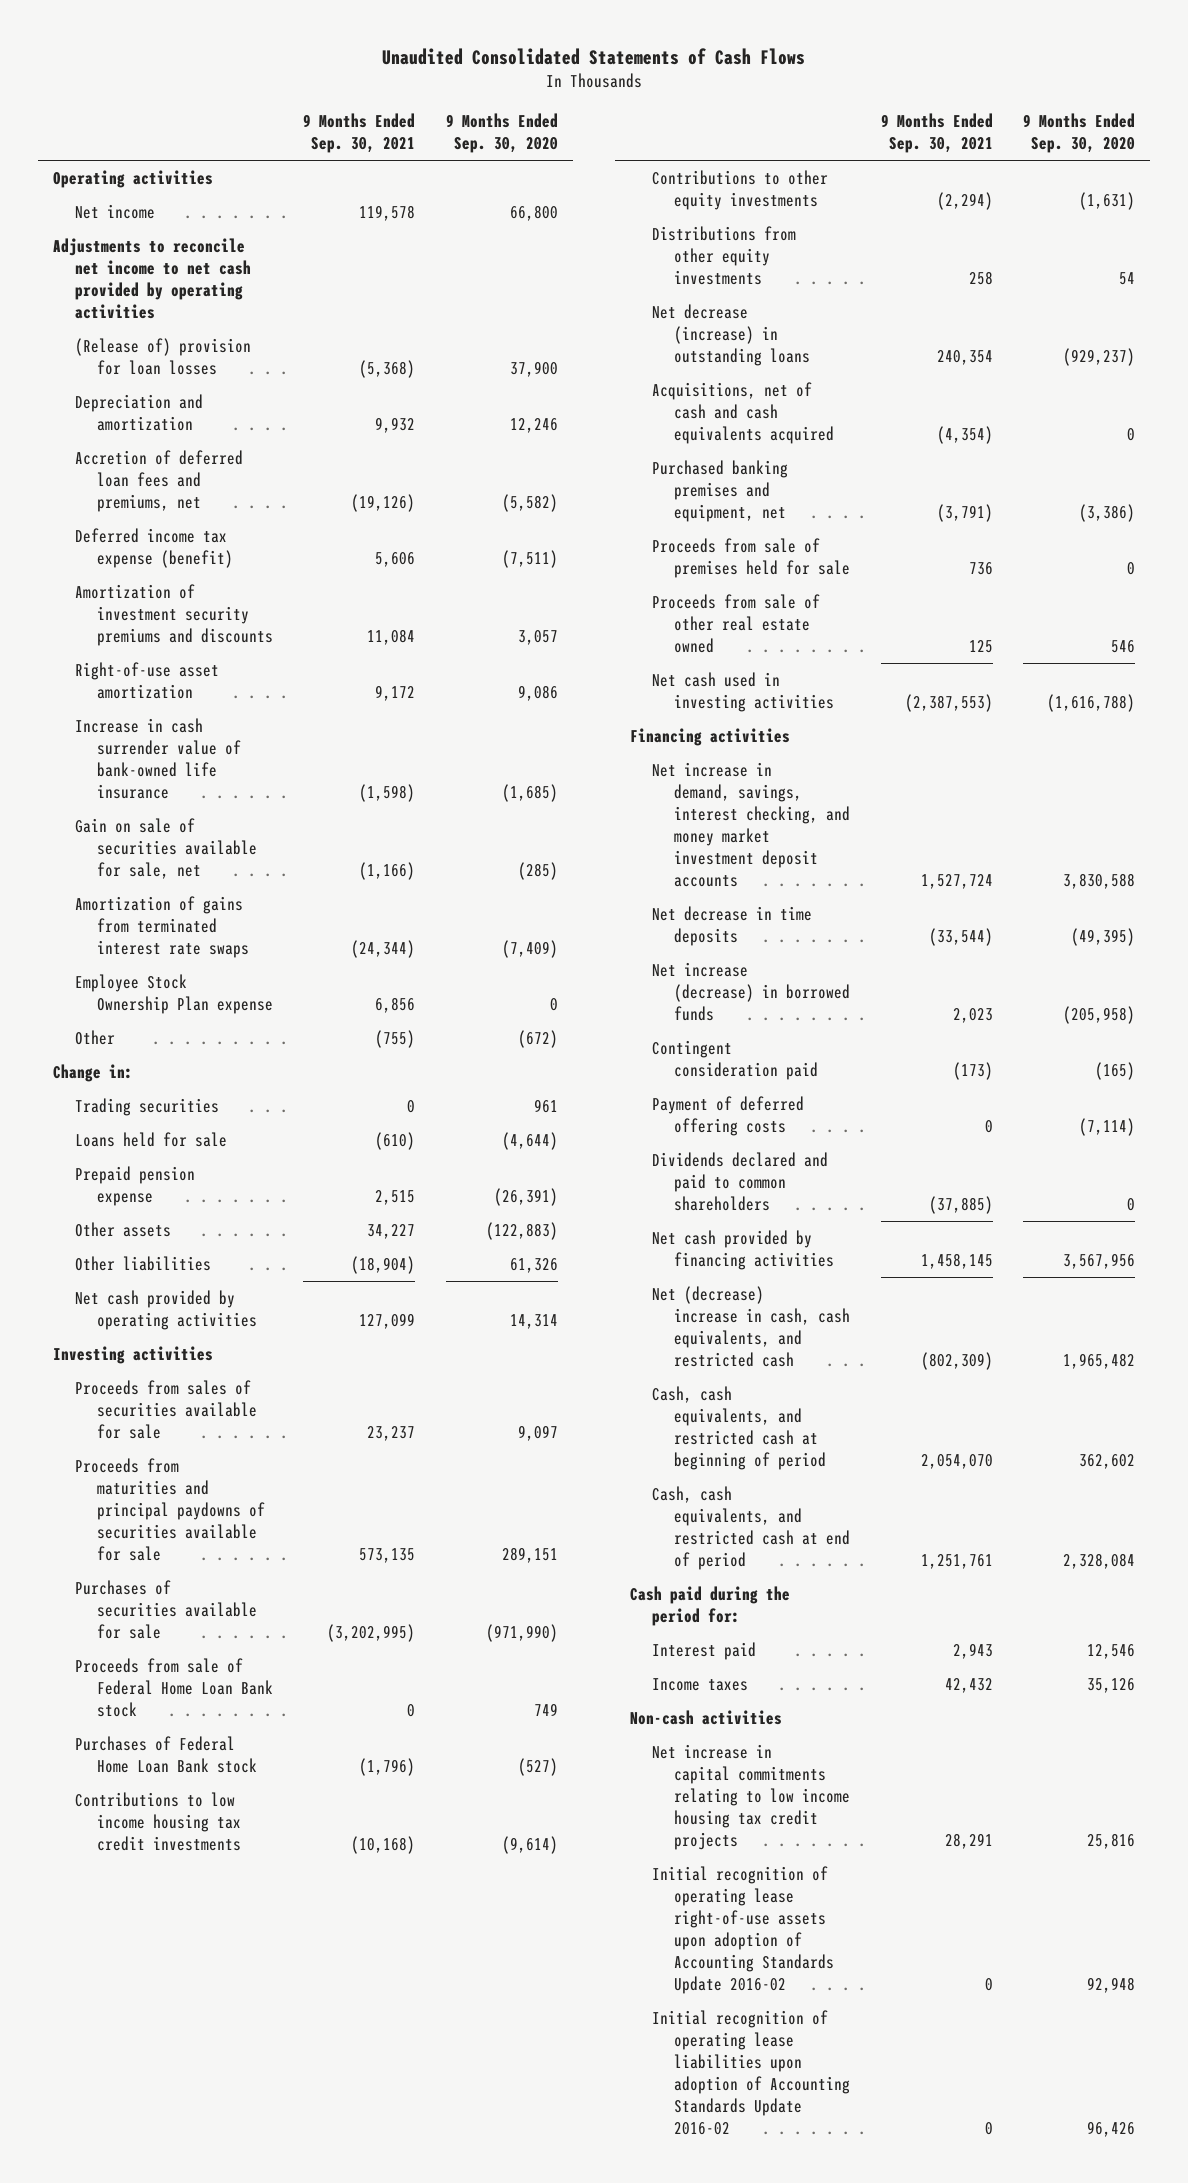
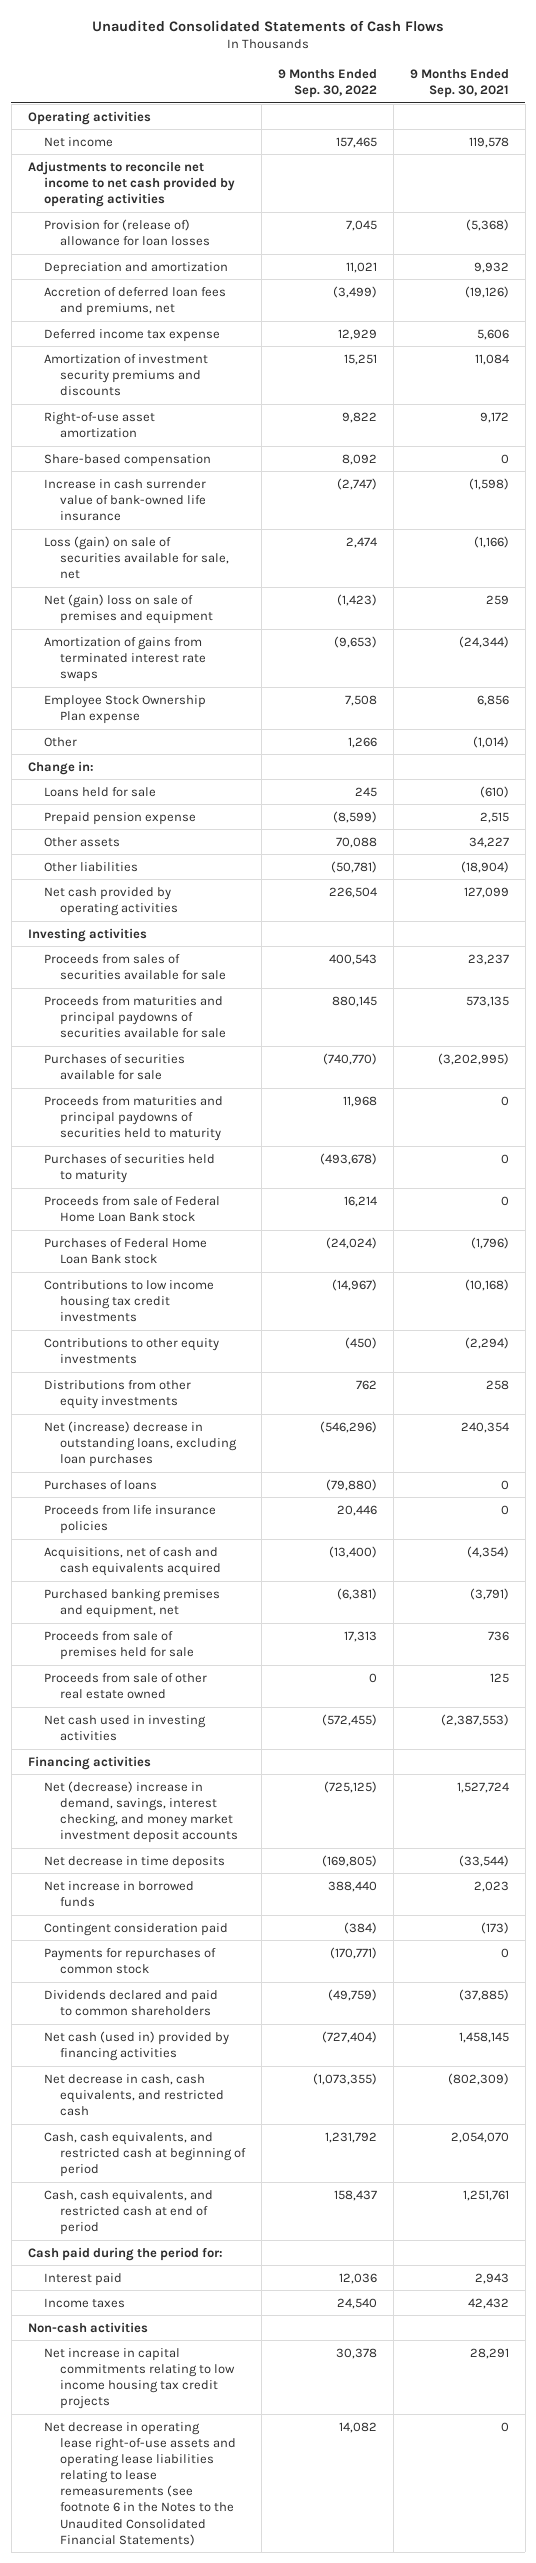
- | 9 Months Ended Sep. 30, 2021 | 9 Months Ended Sep. 30, 2020
+ | 9 Months Ended Sep. 30, 2022 | 9 Months Ended Sep. 30, 2021
- (Release of) provision for loan losses | (5,368) | 37,900
+ Provision for (release of) allowance for loan losses | 7,045 | (5,368)
- Deferred income tax expense (benefit) | 5,606 | (7,511)
+ Deferred income tax expense | 12,929 | 5,606
+ Share-based compensation | 8,092 | 0
- Gain on sale of securities available for sale, net | (1,166) | (285)
+ Loss (gain) on sale of securities available for sale, net | 2,474 | (1,166)
+ Net (gain) loss on sale of premises and equipment | (1,423) | 259
- Other | (755) | (672)
+ Other | 1,266 | (1,014)
- Trading securities | 0 | 961
+ Proceeds from maturities and principal paydowns of securities held to maturity | 11,968 | 0
+ Purchases of securities held to maturity | (493,678) | 0
- Net decrease (increase) in outstanding loans | 240,354 | (929,237)
+ Net (increase) decrease in outstanding loans, excluding loan purchases | (546,296) | 240,354
+ Purchases of loans | (79,880) | 0
+ Proceeds from life insurance policies | 20,446 | 0
- Net increase in demand, savings, interest checking, and money market investment deposit accounts | 1,527,724 | 3,830,588
+ Net (decrease) increase in demand, savings, interest checking, and money market investment deposit accounts | (725,125) | 1,527,724
- Net increase (decrease) in borrowed funds | 2,023 | (205,958)
+ Net increase in borrowed funds | 388,440 | 2,023
- Payment of deferred offering costs | 0 | (7,114)
+ Payments for repurchases of common stock | (170,771) | 0
- Net cash provided by financing activities | 1,458,145 | 3,567,956
- Net (decrease) increase in cash, cash equivalents, and restricted cash | (802,309) | 1,965,482
+ Net cash (used in) provided by financing activities | (727,404) | 1,458,145
+ Net decrease in cash, cash equivalents, and restricted cash | (1,073,355) | (802,309)
- Initial recognition of operating lease right-of-use assets upon adoption of Accounting Standards Update 2016-02 | 0 | 92,948
- Initial recognition of operating lease liabilities upon adoption of Accounting Standards Update 2016-02 | 0 | 96,426
+ Net decrease in operating lease right-of-use assets and operating lease liabilities relating to lease remeasurements (see footnote 6 in the Notes to the Unaudited Consolidated Financial Statements) | 14,082 | 0

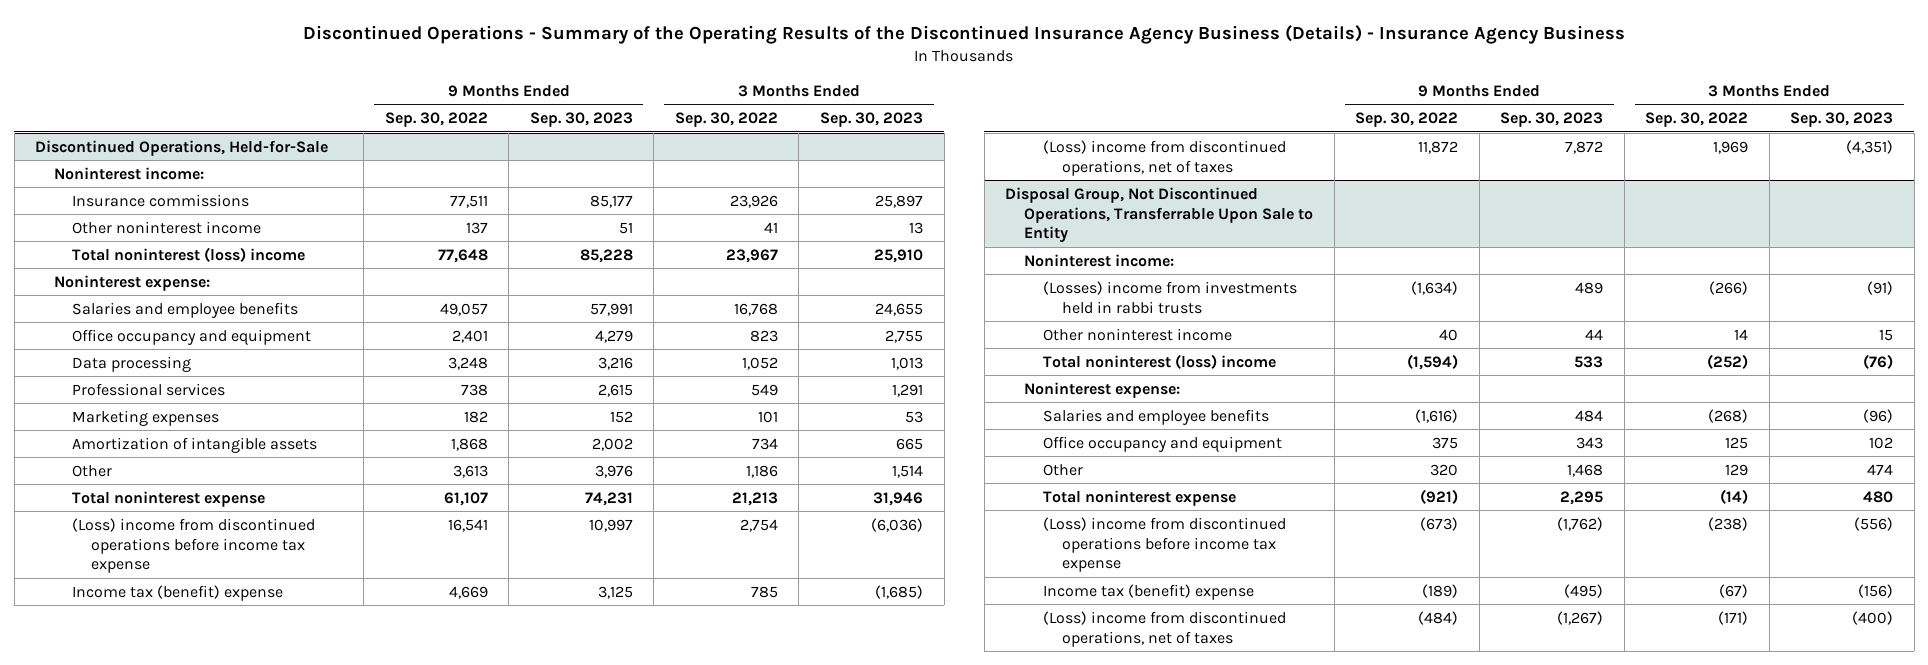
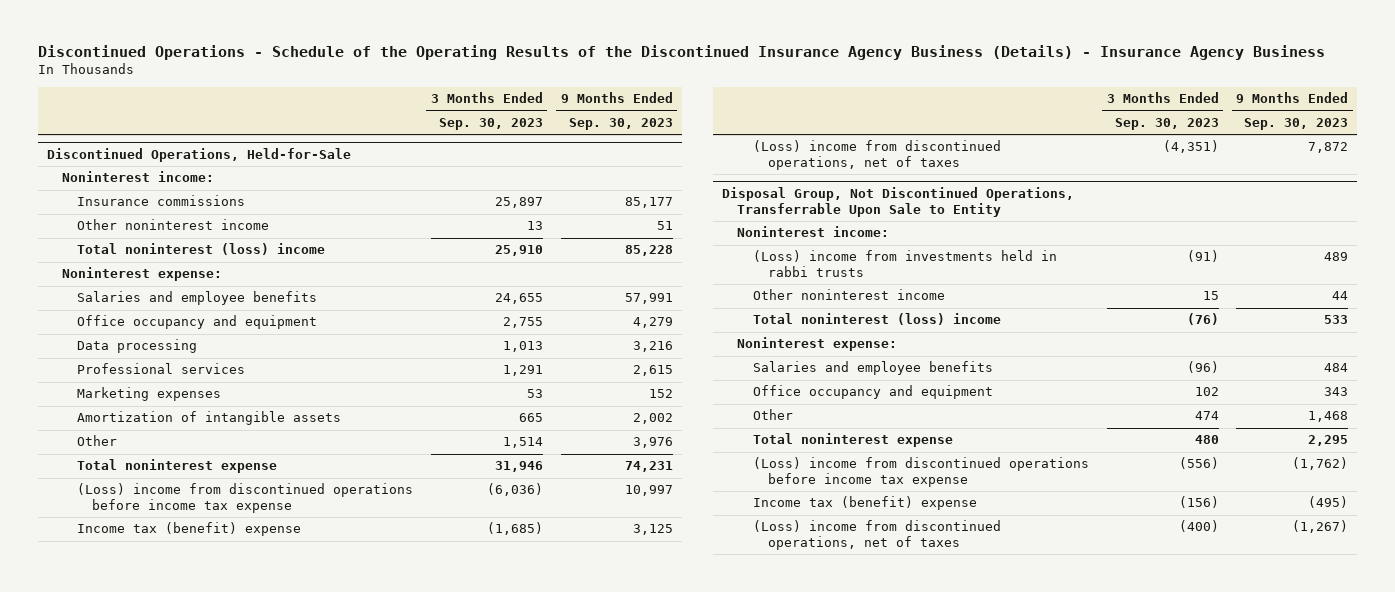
- Discontinued Operations - Summary of the Operating Results of the Discontinued Insurance Agency Business (Details) - Insurance Agency Business
+ Discontinued Operations - Schedule of the Operating Results of the Discontinued Insurance Agency Business (Details) - Insurance Agency Business
- | 9 Months Ended Sep. 30, 2022 | 9 Months Ended Sep. 30, 2023 | 3 Months Ended Sep. 30, 2022 | 3 Months Ended Sep. 30, 2023
+ | 3 Months Ended Sep. 30, 2023 | 9 Months Ended Sep. 30, 2023
@ Disposal Group, Not Discontinued Operations, Transferrable Upon Sale to Entity
- (Losses) income from investments held in rabbi trusts | (1,634) | 489 | (266) | (91)
+ (Loss) income from investments held in rabbi trusts | (91) | 489

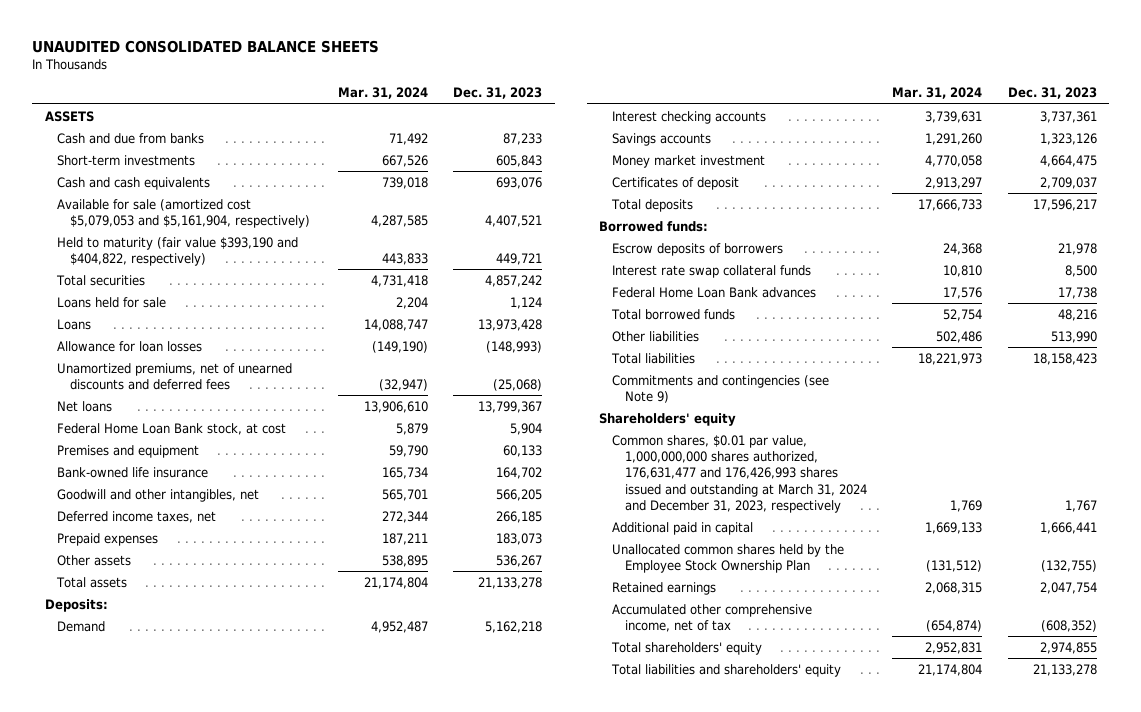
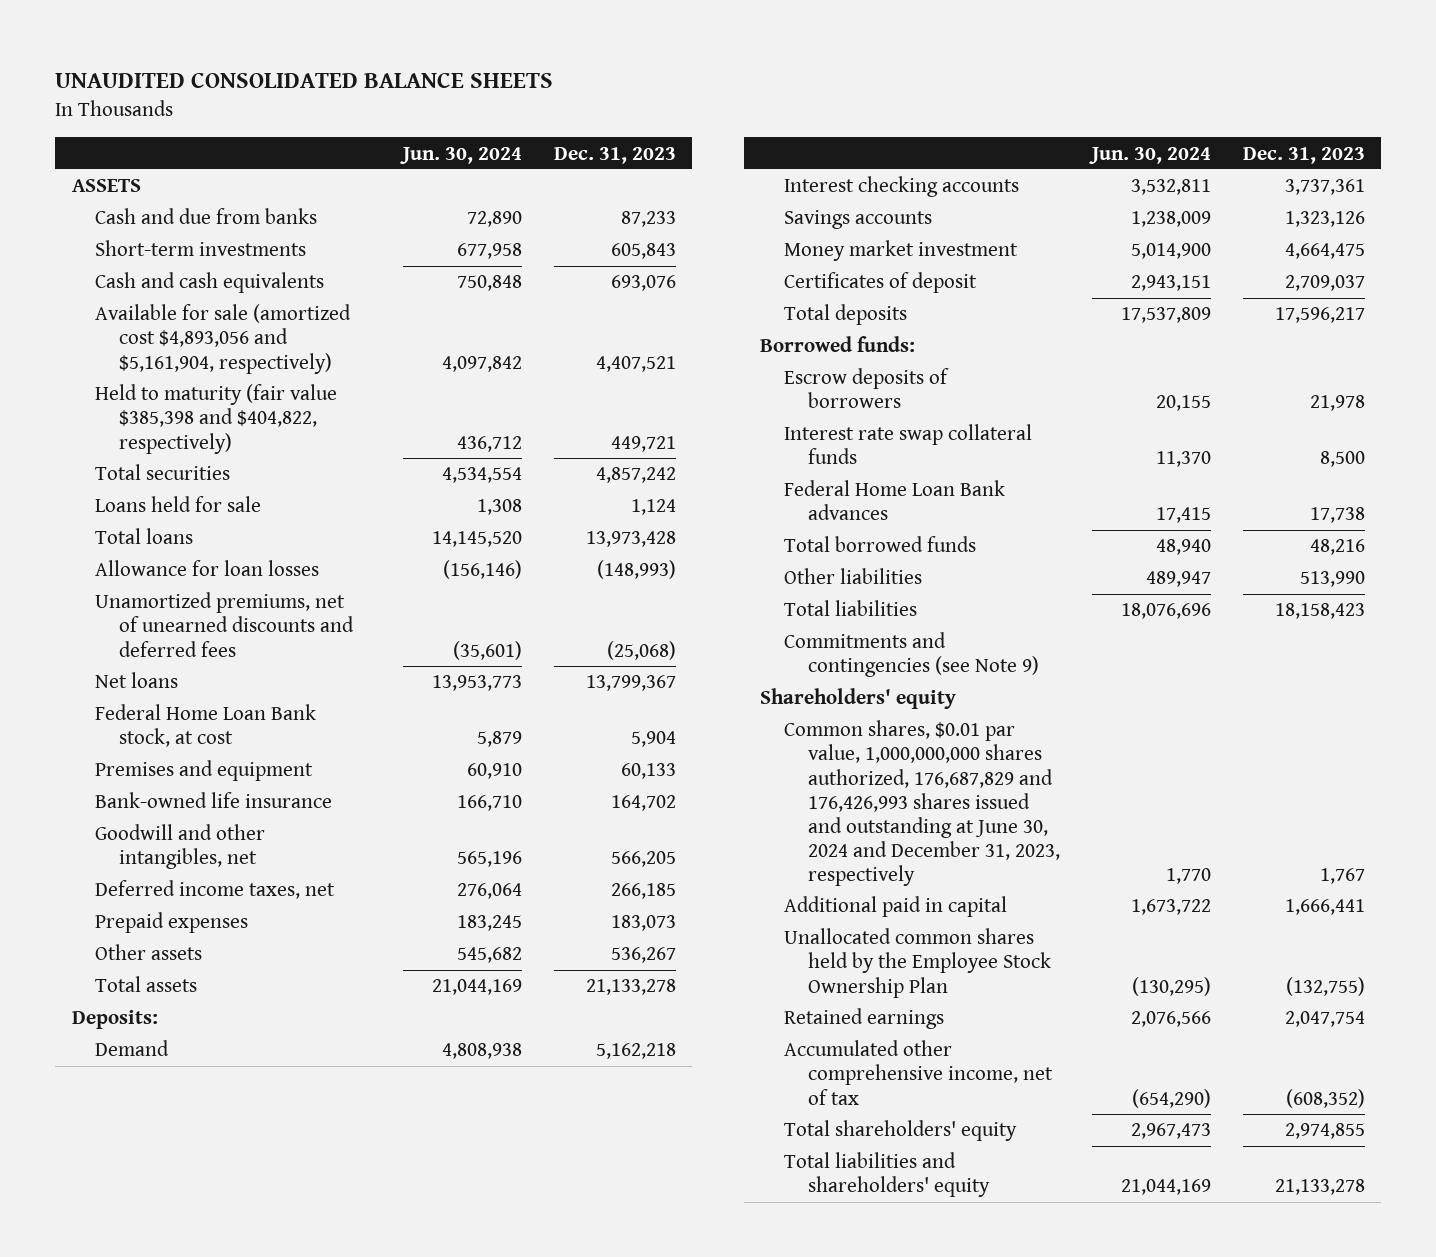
- | Mar. 31, 2024 | Dec. 31, 2023
+ | Jun. 30, 2024 | Dec. 31, 2023
- Available for sale (amortized cost $5,079,053 and $5,161,904, respectively) | 4,287,585 | 4,407,521
- Held to maturity (fair value $393,190 and $404,822, respectively) | 443,833 | 449,721
+ Available for sale (amortized cost $4,893,056 and $5,161,904, respectively) | 4,097,842 | 4,407,521
+ Held to maturity (fair value $385,398 and $404,822, respectively) | 436,712 | 449,721
- Loans | 14,088,747 | 13,973,428
+ Total loans | 14,145,520 | 13,973,428
- Common shares, $0.01 par value, 1,000,000,000 shares authorized, 176,631,477 and 176,426,993 shares issued and outstanding at March 31, 2024 and December 31, 2023, respectively | 1,769 | 1,767
+ Common shares, $0.01 par value, 1,000,000,000 shares authorized, 176,687,829 and 176,426,993 shares issued and outstanding at June 30, 2024 and December 31, 2023, respectively | 1,770 | 1,767

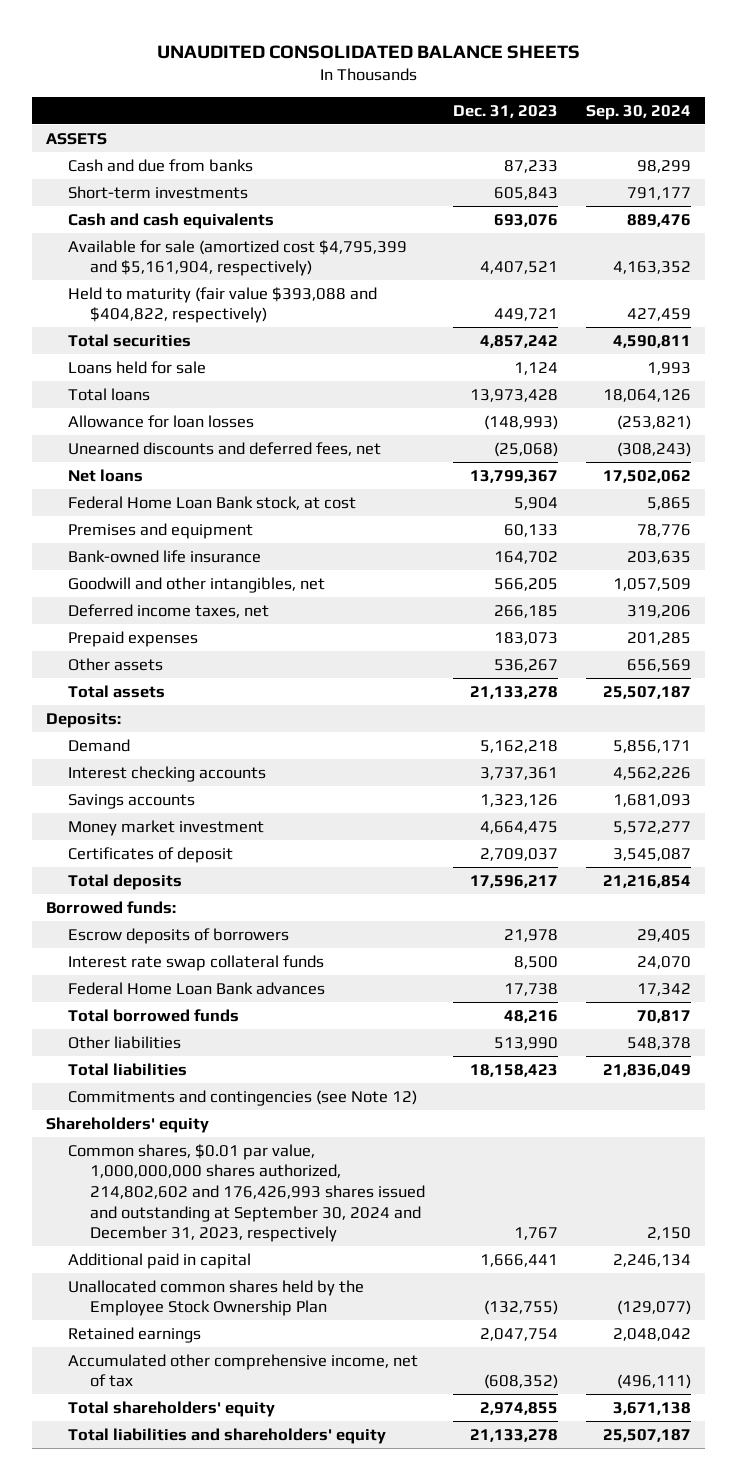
- | Jun. 30, 2024 | Dec. 31, 2023
+ | Dec. 31, 2023 | Sep. 30, 2024
- Available for sale (amortized cost $4,893,056 and $5,161,904, respectively) | 4,097,842 | 4,407,521
- Held to maturity (fair value $385,398 and $404,822, respectively) | 436,712 | 449,721
+ Available for sale (amortized cost $4,795,399 and $5,161,904, respectively) | 4,407,521 | 4,163,352
+ Held to maturity (fair value $393,088 and $404,822, respectively) | 449,721 | 427,459
- Unamortized premiums, net of unearned discounts and deferred fees | (35,601) | (25,068)
+ Unearned discounts and deferred fees, net | (25,068) | (308,243)
- Commitments and contingencies (see Note 9)
+ Commitments and contingencies (see Note 12)
- Common shares, $0.01 par value, 1,000,000,000 shares authorized, 176,687,829 and 176,426,993 shares issued and outstanding at June 30, 2024 and December 31, 2023, respectively | 1,770 | 1,767
+ Common shares, $0.01 par value, 1,000,000,000 shares authorized, 214,802,602 and 176,426,993 shares issued and outstanding at September 30, 2024 and December 31, 2023, respectively | 1,767 | 2,150

